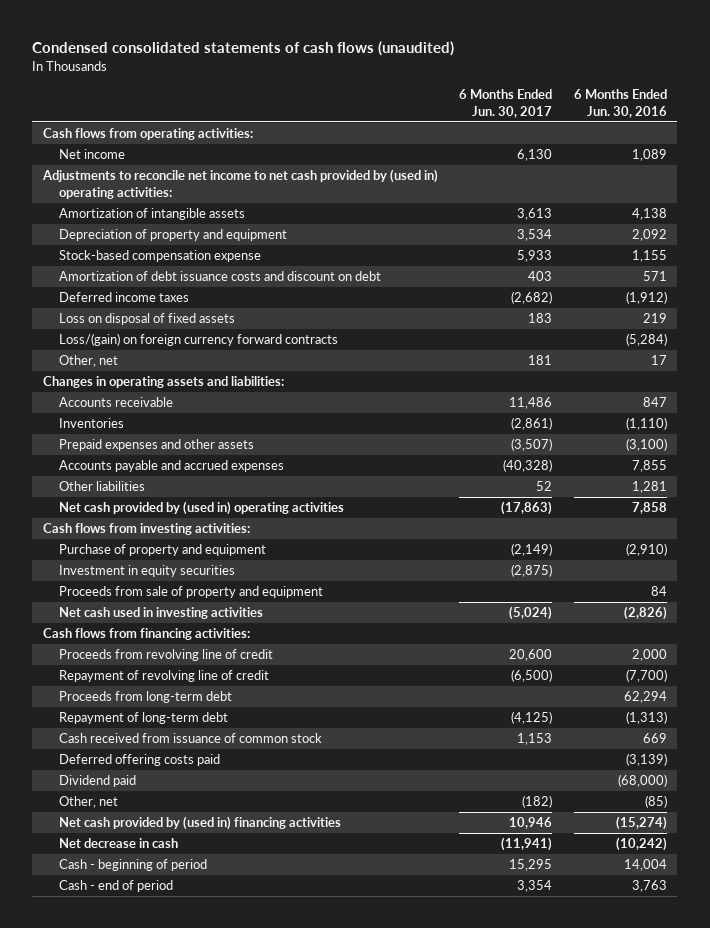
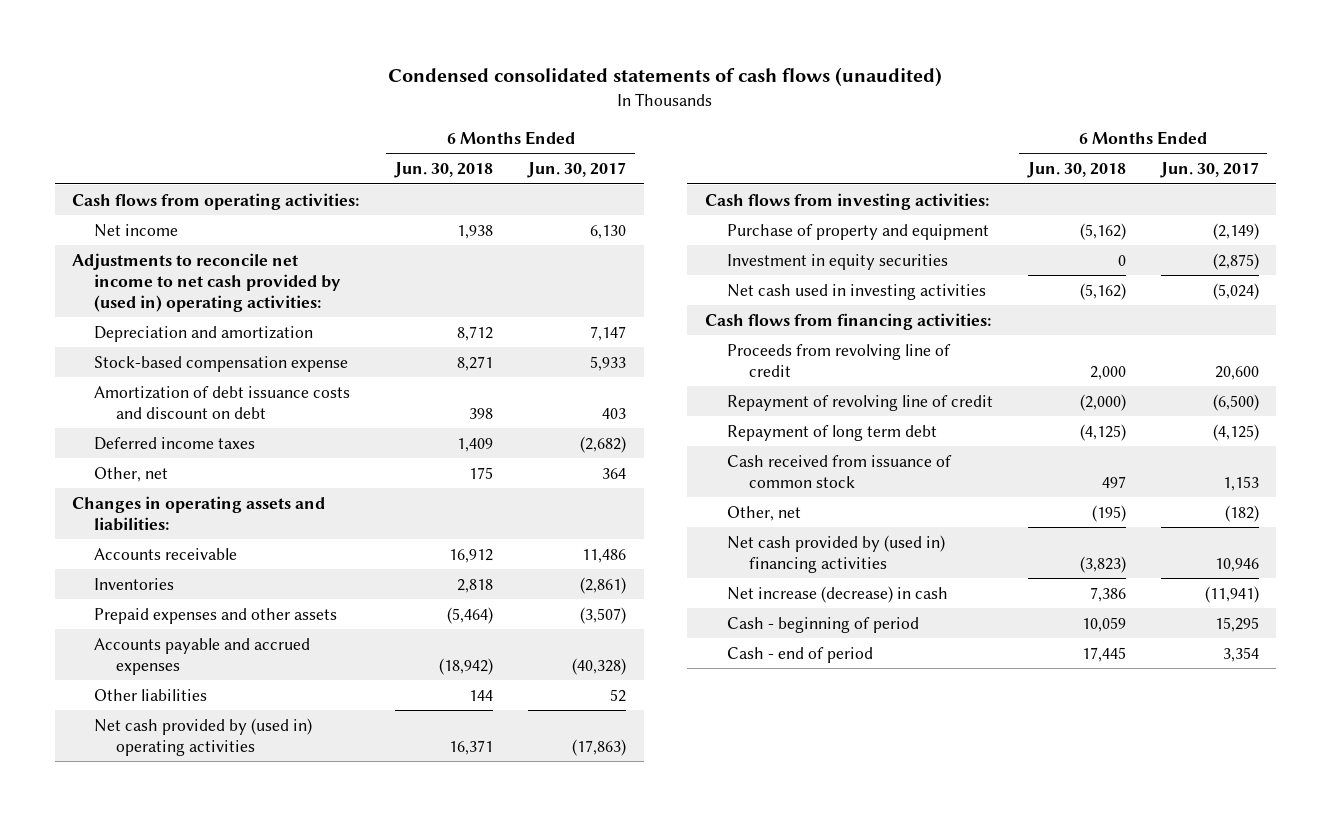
- | 6 Months Ended Jun. 30, 2017 | 6 Months Ended Jun. 30, 2016
+ | 6 Months Ended Jun. 30, 2018 | 6 Months Ended Jun. 30, 2017
- Amortization of intangible assets | 3,613 | 4,138
- Depreciation of property and equipment | 3,534 | 2,092
+ Depreciation and amortization | 8,712 | 7,147
- Loss on disposal of fixed assets | 183 | 219
- Loss/(gain) on foreign currency forward contracts | | (5,284)
- Other, net | 181 | 17
+ Other, net | 175 | 364
- Proceeds from sale of property and equipment | | 84
- Proceeds from long-term debt | | 62,294
- Repayment of long-term debt | (4,125) | (1,313)
+ Repayment of long term debt | (4,125) | (4,125)
- Deferred offering costs paid | | (3,139)
- Dividend paid | | (68,000)
- Net decrease in cash | (11,941) | (10,242)
+ Net increase (decrease) in cash | 7,386 | (11,941)

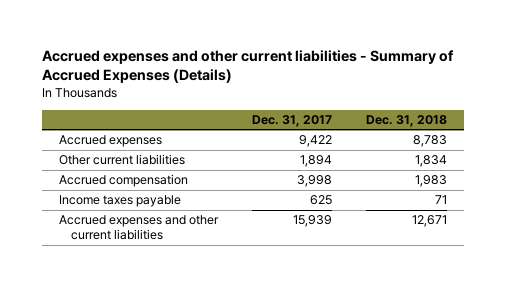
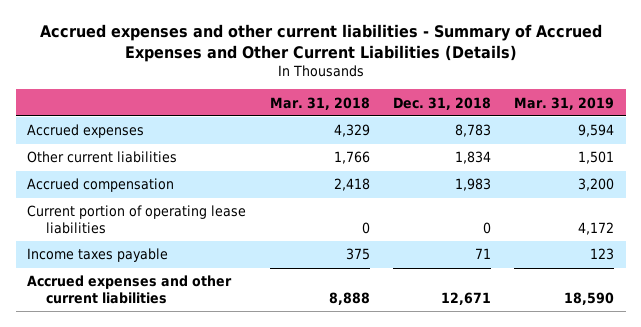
- Accrued expenses and other current liabilities - Summary of Accrued Expenses (Details)
+ Accrued expenses and other current liabilities - Summary of Accrued Expenses and Other Current Liabilities (Details)
- | Dec. 31, 2017 | Dec. 31, 2018
+ | Mar. 31, 2018 | Dec. 31, 2018 | Mar. 31, 2019
+ Current portion of operating lease liabilities | 0 | 0 | 4,172

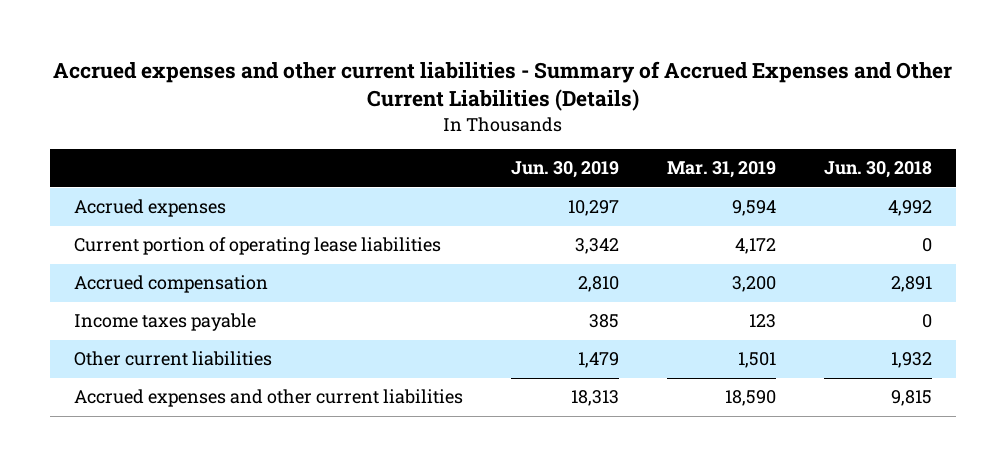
- | Mar. 31, 2018 | Dec. 31, 2018 | Mar. 31, 2019
+ | Jun. 30, 2019 | Mar. 31, 2019 | Jun. 30, 2018
moved down: Accrued compensation | 2,810 | 3,200 | 2,891
moved down: Other current liabilities | 1,479 | 1,501 | 1,932

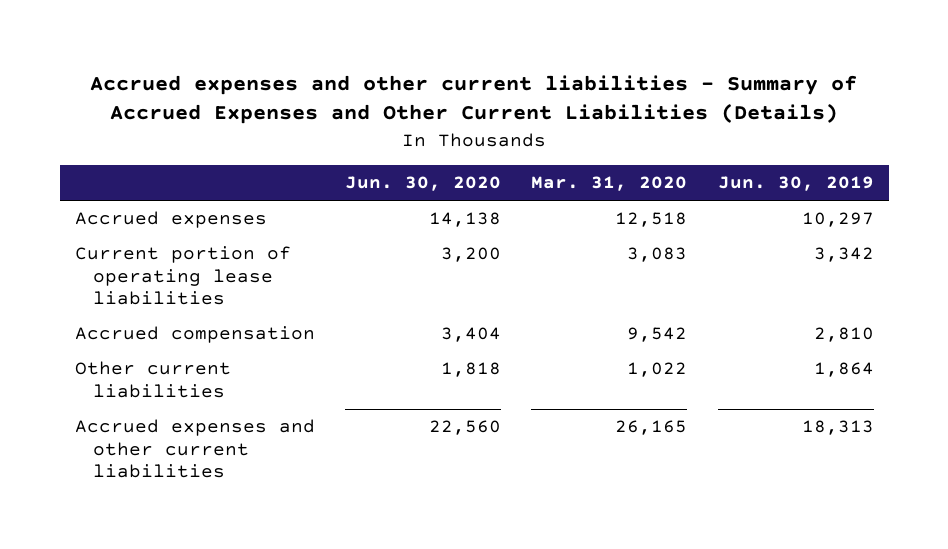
- | Jun. 30, 2019 | Mar. 31, 2019 | Jun. 30, 2018
+ | Jun. 30, 2020 | Mar. 31, 2020 | Jun. 30, 2019
- Income taxes payable | 385 | 123 | 0
- Other current liabilities | 1,479 | 1,501 | 1,932
+ Other current liabilities | 1,818 | 1,022 | 1,864

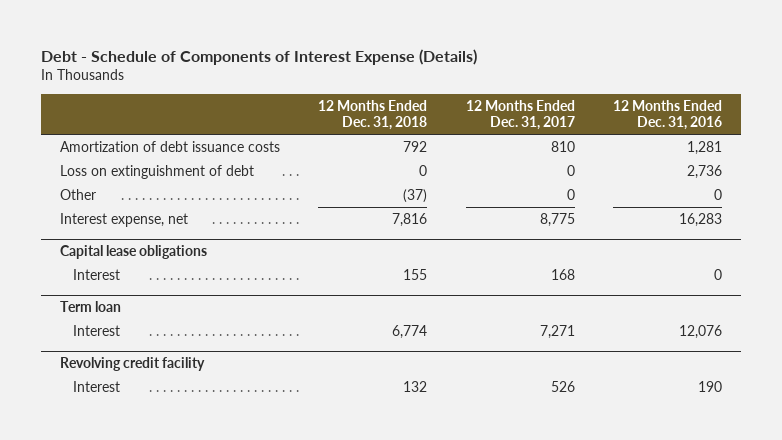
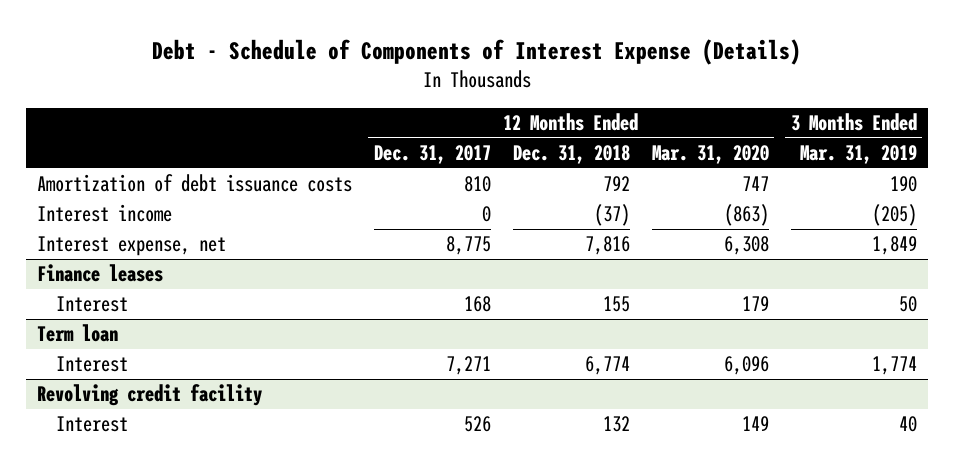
- | 12 Months Ended Dec. 31, 2018 | 12 Months Ended Dec. 31, 2017 | 12 Months Ended Dec. 31, 2016
+ | 12 Months Ended Dec. 31, 2017 | 12 Months Ended Dec. 31, 2018 | 12 Months Ended Mar. 31, 2020 | 3 Months Ended Mar. 31, 2019
- Loss on extinguishment of debt | 0 | 0 | 2,736
- Other | (37) | 0 | 0
+ Interest income | 0 | (37) | (863) | (205)
- Capital lease obligations
+ Finance leases

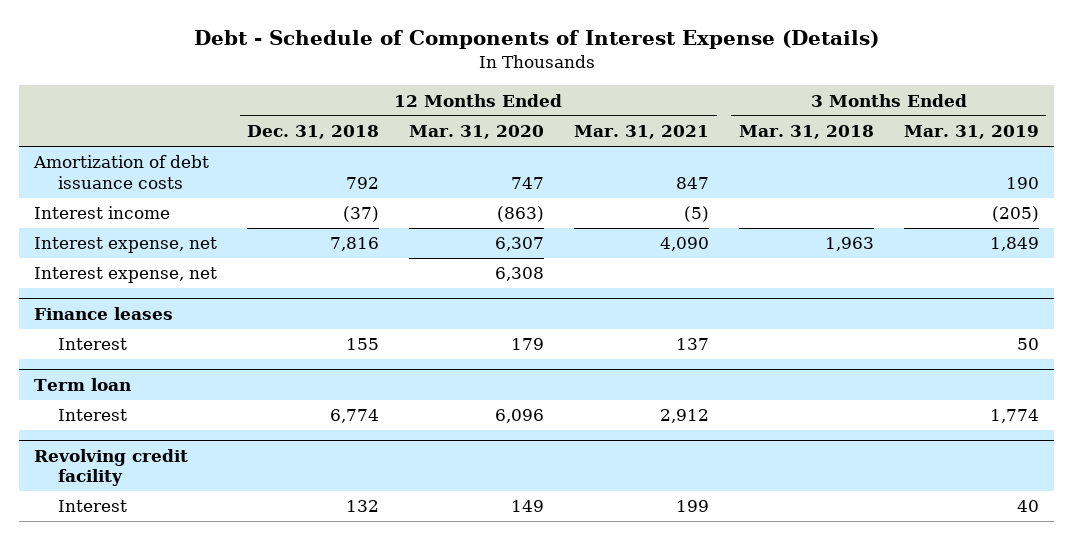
- | 12 Months Ended Dec. 31, 2017 | 12 Months Ended Dec. 31, 2018 | 12 Months Ended Mar. 31, 2020 | 3 Months Ended Mar. 31, 2019
+ | 12 Months Ended Dec. 31, 2018 | 12 Months Ended Mar. 31, 2020 | 12 Months Ended Mar. 31, 2021 | 3 Months Ended Mar. 31, 2018 | 3 Months Ended Mar. 31, 2019
- Interest expense, net | 8,775 | 7,816 | 6,308 | 1,849
+ Interest expense, net | 7,816 | 6,307 | 4,090 | 1,963 | 1,849
+ Interest expense, net | | 6,308 | | |

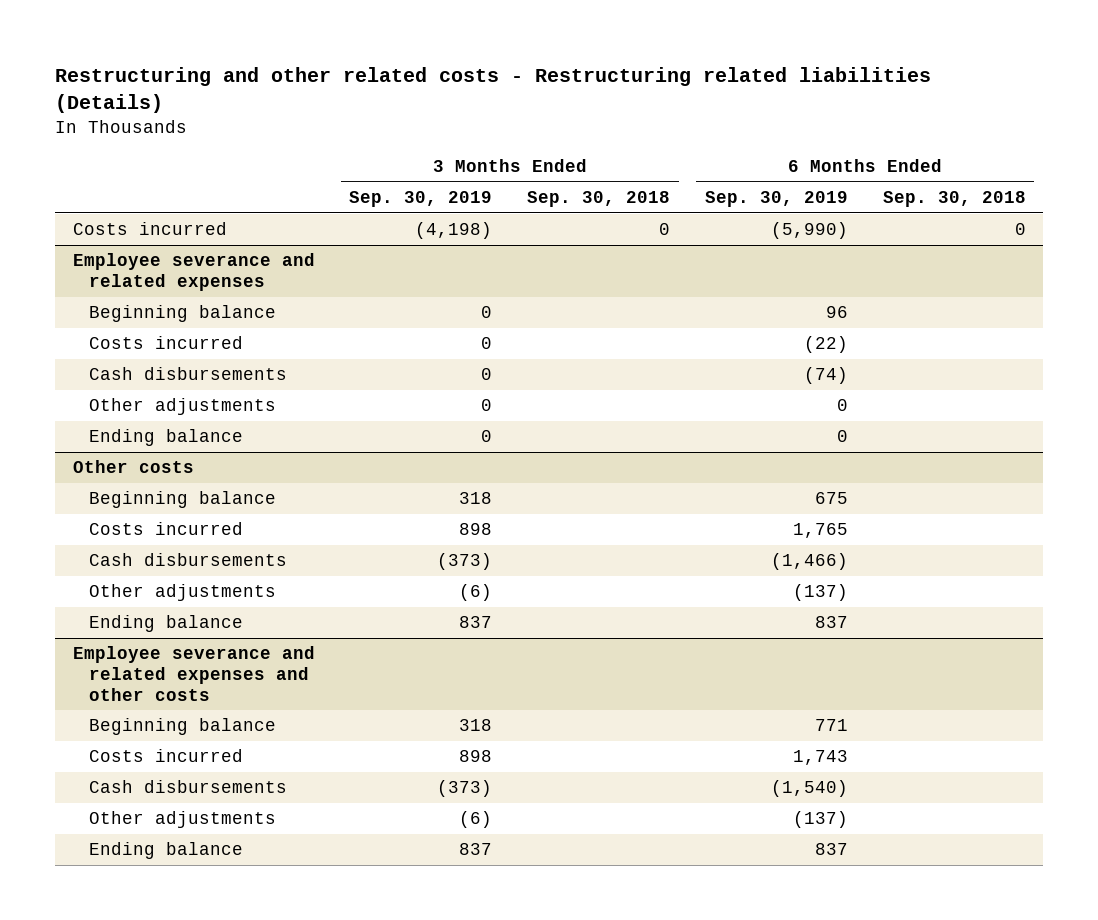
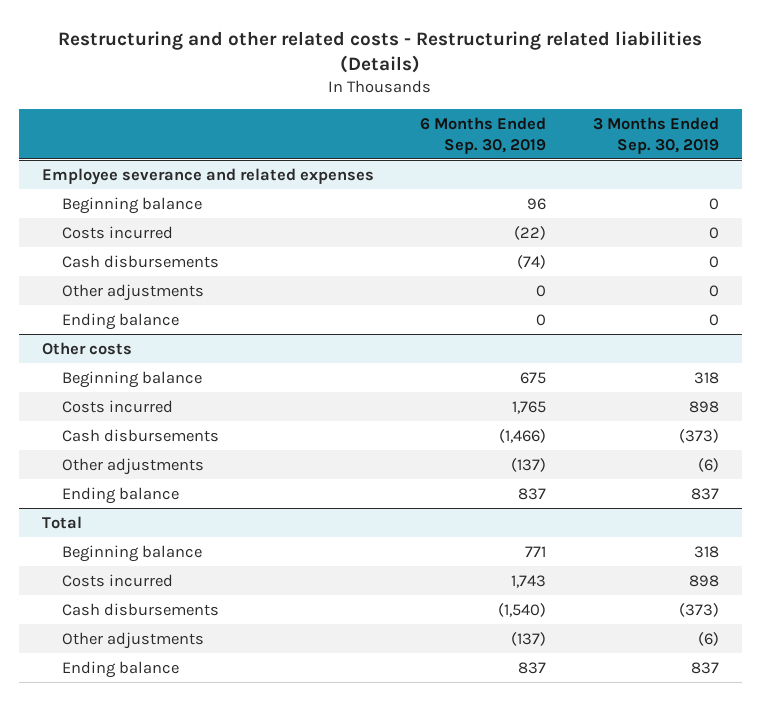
- | 3 Months Ended Sep. 30, 2019 | 3 Months Ended Sep. 30, 2018 | 6 Months Ended Sep. 30, 2019 | 6 Months Ended Sep. 30, 2018
+ | 6 Months Ended Sep. 30, 2019 | 3 Months Ended Sep. 30, 2019
- Costs incurred | (4,198) | 0 | (5,990) | 0
- Employee severance and related expenses and other costs
+ Total

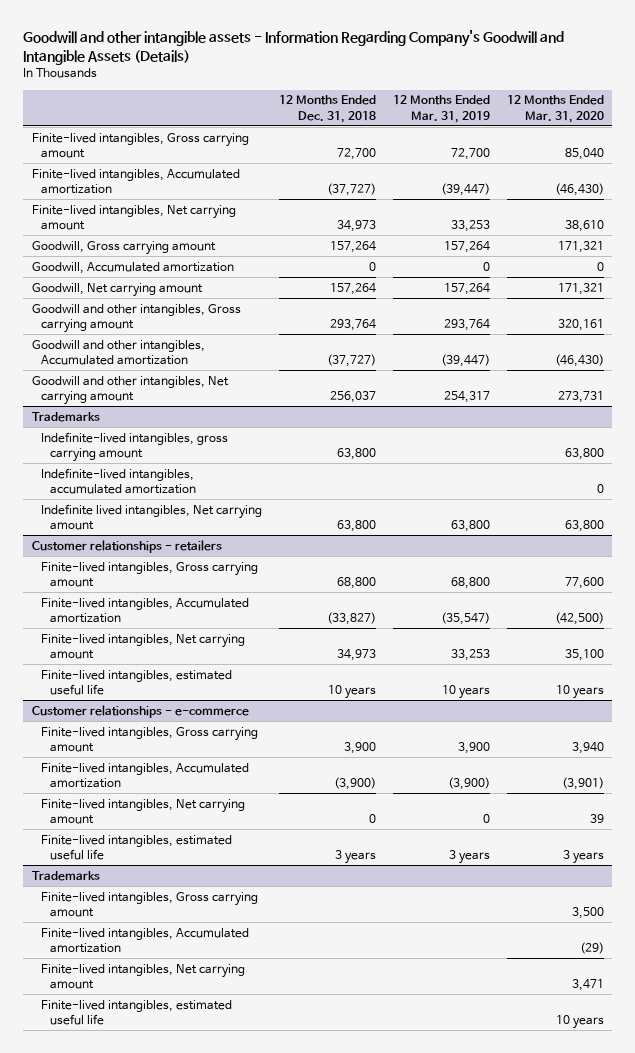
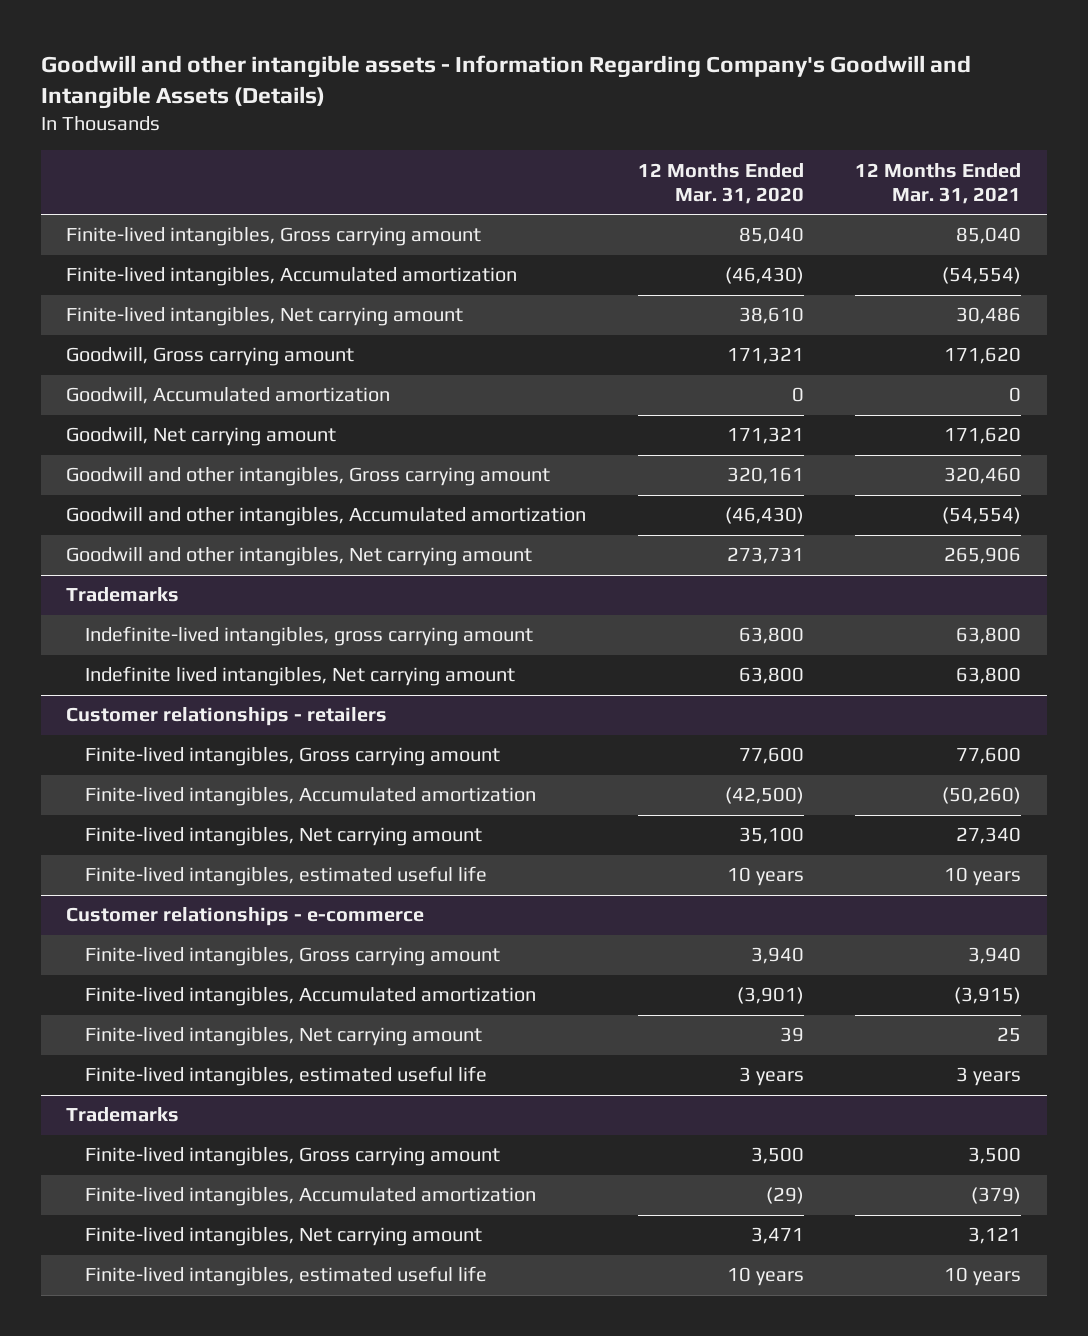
- | 12 Months Ended Dec. 31, 2018 | 12 Months Ended Mar. 31, 2019 | 12 Months Ended Mar. 31, 2020
+ | 12 Months Ended Mar. 31, 2020 | 12 Months Ended Mar. 31, 2021
@ Trademarks
- Indefinite-lived intangibles, accumulated amortization | | | 0

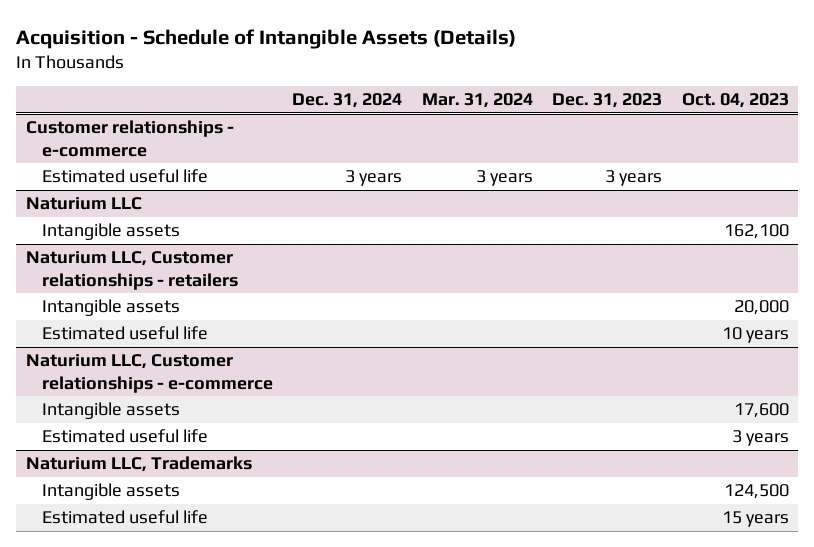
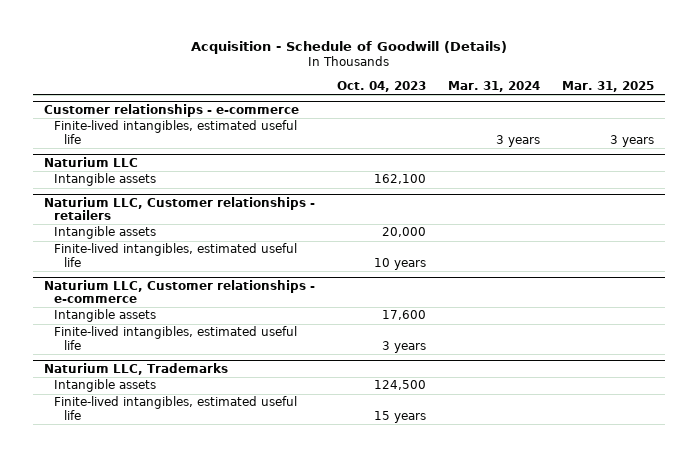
- Acquisition - Schedule of Intangible Assets (Details)
+ Acquisition - Schedule of Goodwill (Details)
- | Dec. 31, 2024 | Mar. 31, 2024 | Dec. 31, 2023 | Oct. 04, 2023
+ | Oct. 04, 2023 | Mar. 31, 2024 | Mar. 31, 2025
@ Customer relationships - e-commerce
- Estimated useful life | 3 years | 3 years | 3 years |
+ Finite-lived intangibles, estimated useful life | | 3 years | 3 years
@ Naturium LLC, Customer relationships - retailers
- Estimated useful life | | | | 10 years
+ Finite-lived intangibles, estimated useful life | 10 years | |
@ Naturium LLC, Customer relationships - e-commerce
- Estimated useful life | | | | 3 years
+ Finite-lived intangibles, estimated useful life | 3 years | |
@ Naturium LLC, Trademarks
- Estimated useful life | | | | 15 years
+ Finite-lived intangibles, estimated useful life | 15 years | |

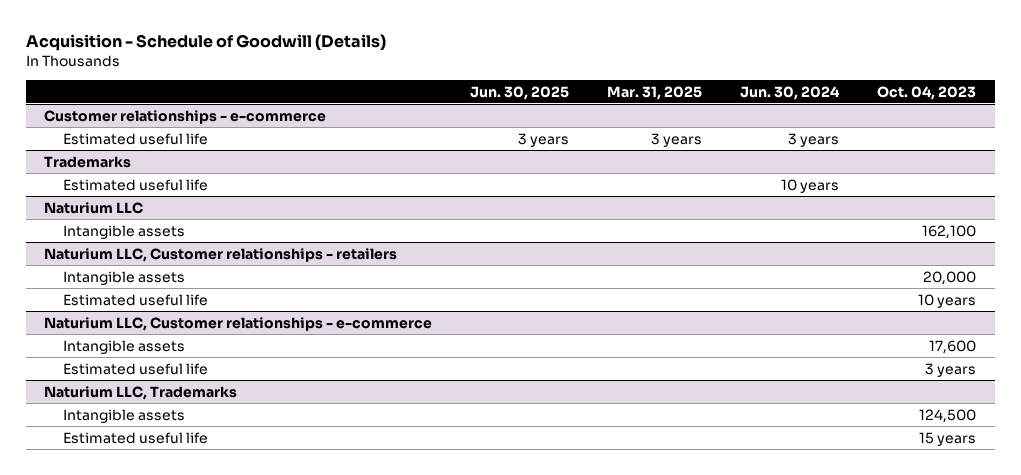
- | Oct. 04, 2023 | Mar. 31, 2024 | Mar. 31, 2025
+ | Jun. 30, 2025 | Mar. 31, 2025 | Jun. 30, 2024 | Oct. 04, 2023
@ Customer relationships - e-commerce
- Finite-lived intangibles, estimated useful life | | 3 years | 3 years
+ Estimated useful life | 3 years | 3 years | 3 years |
+ Trademarks
+ Estimated useful life | | | 10 years |
@ Naturium LLC, Customer relationships - retailers
- Finite-lived intangibles, estimated useful life | 10 years | |
+ Estimated useful life | | | | 10 years
@ Naturium LLC, Customer relationships - e-commerce
- Finite-lived intangibles, estimated useful life | 3 years | |
+ Estimated useful life | | | | 3 years
@ Naturium LLC, Trademarks
- Finite-lived intangibles, estimated useful life | 15 years | |
+ Estimated useful life | | | | 15 years

